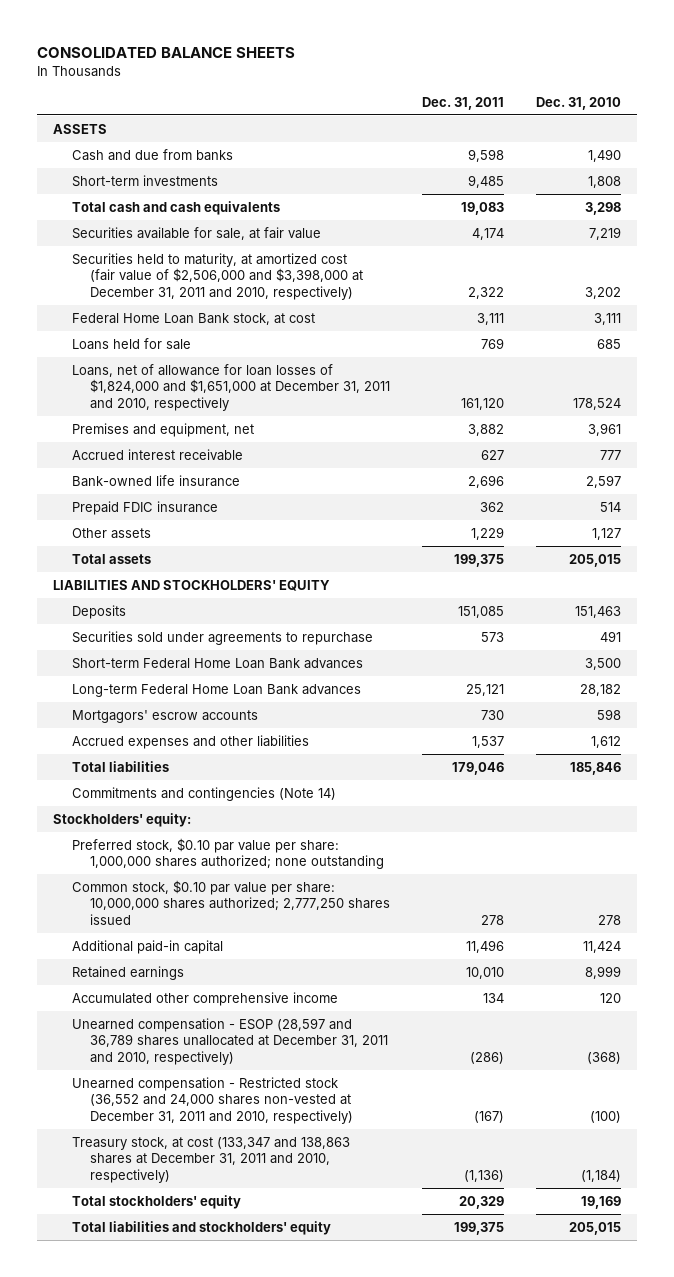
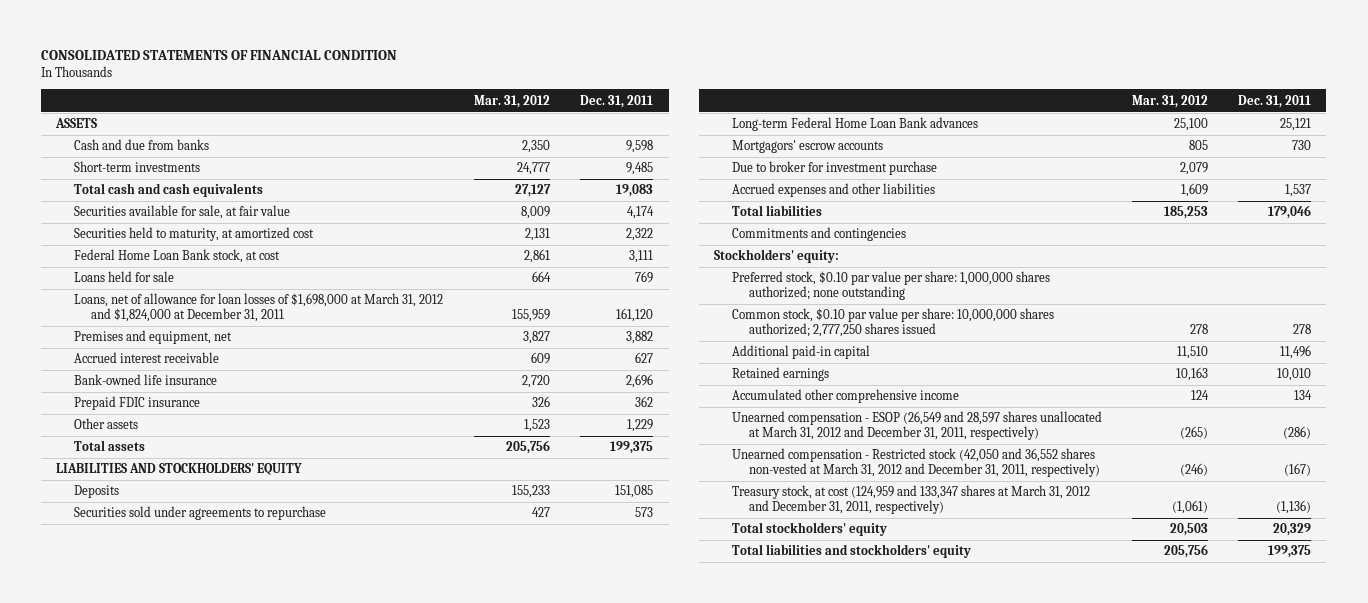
- CONSOLIDATED BALANCE SHEETS
+ CONSOLIDATED STATEMENTS OF FINANCIAL CONDITION
- | Dec. 31, 2011 | Dec. 31, 2010
+ | Mar. 31, 2012 | Dec. 31, 2011
- Securities held to maturity, at amortized cost (fair value of $2,506,000 and $3,398,000 at December 31, 2011 and 2010, respectively) | 2,322 | 3,202
+ Securities held to maturity, at amortized cost | 2,131 | 2,322
- Loans, net of allowance for loan losses of $1,824,000 and $1,651,000 at December 31, 2011 and 2010, respectively | 161,120 | 178,524
+ Loans, net of allowance for loan losses of $1,698,000 at March 31, 2012 and $1,824,000 at December 31, 2011 | 155,959 | 161,120
- Short-term Federal Home Loan Bank advances | | 3,500
+ Due to broker for investment purchase | 2,079 |
- Commitments and contingencies (Note 14)
+ Commitments and contingencies
- Unearned compensation - ESOP (28,597 and 36,789 shares unallocated at December 31, 2011 and 2010, respectively) | (286) | (368)
- Unearned compensation - Restricted stock (36,552 and 24,000 shares non-vested at December 31, 2011 and 2010, respectively) | (167) | (100)
- Treasury stock, at cost (133,347 and 138,863 shares at December 31, 2011 and 2010, respectively) | (1,136) | (1,184)
+ Unearned compensation - ESOP (26,549 and 28,597 shares unallocated at March 31, 2012 and December 31, 2011, respectively) | (265) | (286)
+ Unearned compensation - Restricted stock (42,050 and 36,552 shares non-vested at March 31, 2012 and December 31, 2011, respectively) | (246) | (167)
+ Treasury stock, at cost (124,959 and 133,347 shares at March 31, 2012 and December 31, 2011, respectively) | (1,061) | (1,136)

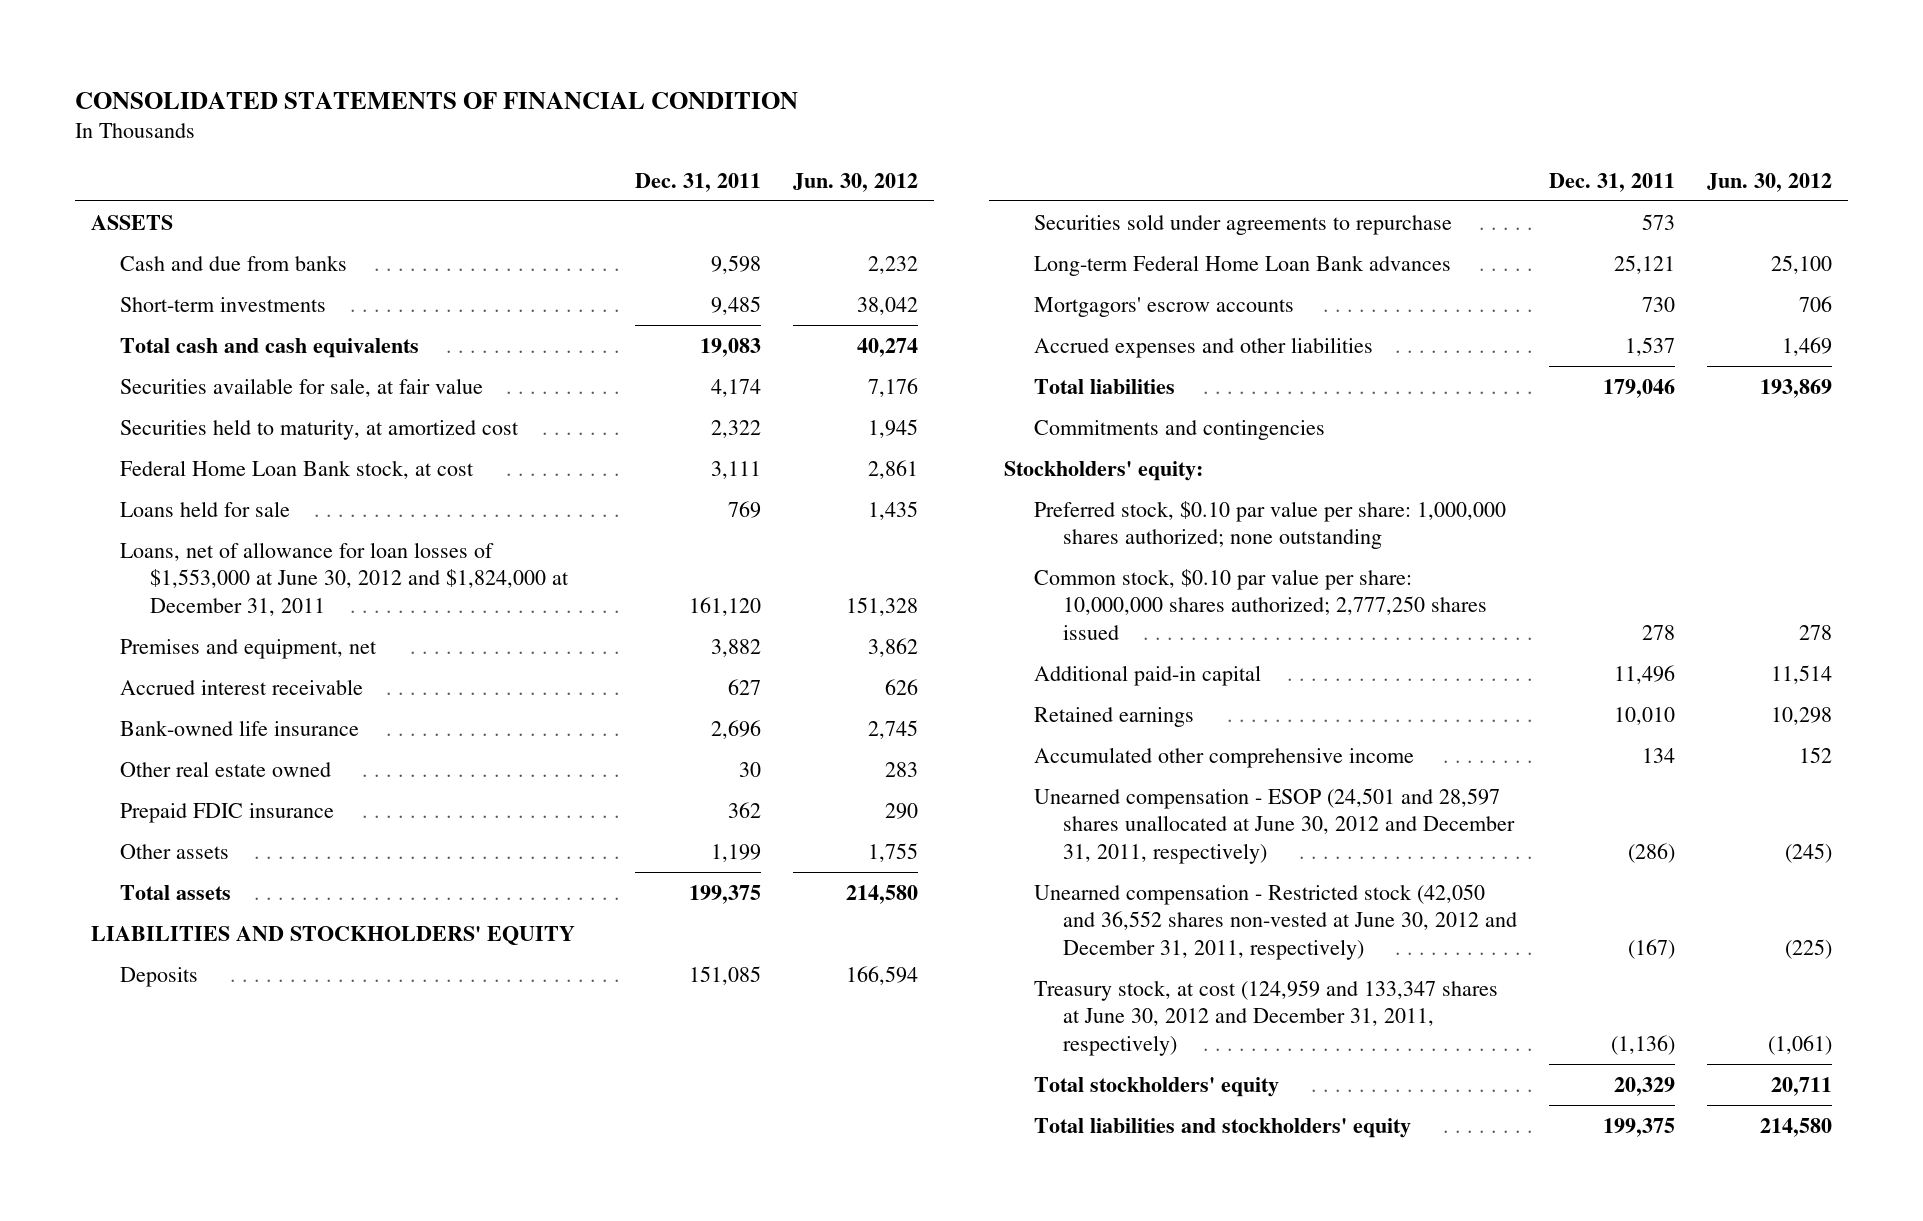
- | Mar. 31, 2012 | Dec. 31, 2011
+ | Dec. 31, 2011 | Jun. 30, 2012
- Loans, net of allowance for loan losses of $1,698,000 at March 31, 2012 and $1,824,000 at December 31, 2011 | 155,959 | 161,120
+ Loans, net of allowance for loan losses of $1,553,000 at June 30, 2012 and $1,824,000 at December 31, 2011 | 161,120 | 151,328
+ Other real estate owned | 30 | 283
- Other assets | 1,523 | 1,229
+ Other assets | 1,199 | 1,755
- Due to broker for investment purchase | 2,079 |
- Unearned compensation - ESOP (26,549 and 28,597 shares unallocated at March 31, 2012 and December 31, 2011, respectively) | (265) | (286)
- Unearned compensation - Restricted stock (42,050 and 36,552 shares non-vested at March 31, 2012 and December 31, 2011, respectively) | (246) | (167)
- Treasury stock, at cost (124,959 and 133,347 shares at March 31, 2012 and December 31, 2011, respectively) | (1,061) | (1,136)
+ Unearned compensation - ESOP (24,501 and 28,597 shares unallocated at June 30, 2012 and December 31, 2011, respectively) | (286) | (245)
+ Unearned compensation - Restricted stock (42,050 and 36,552 shares non-vested at June 30, 2012 and December 31, 2011, respectively) | (167) | (225)
+ Treasury stock, at cost (124,959 and 133,347 shares at June 30, 2012 and December 31, 2011, respectively) | (1,136) | (1,061)

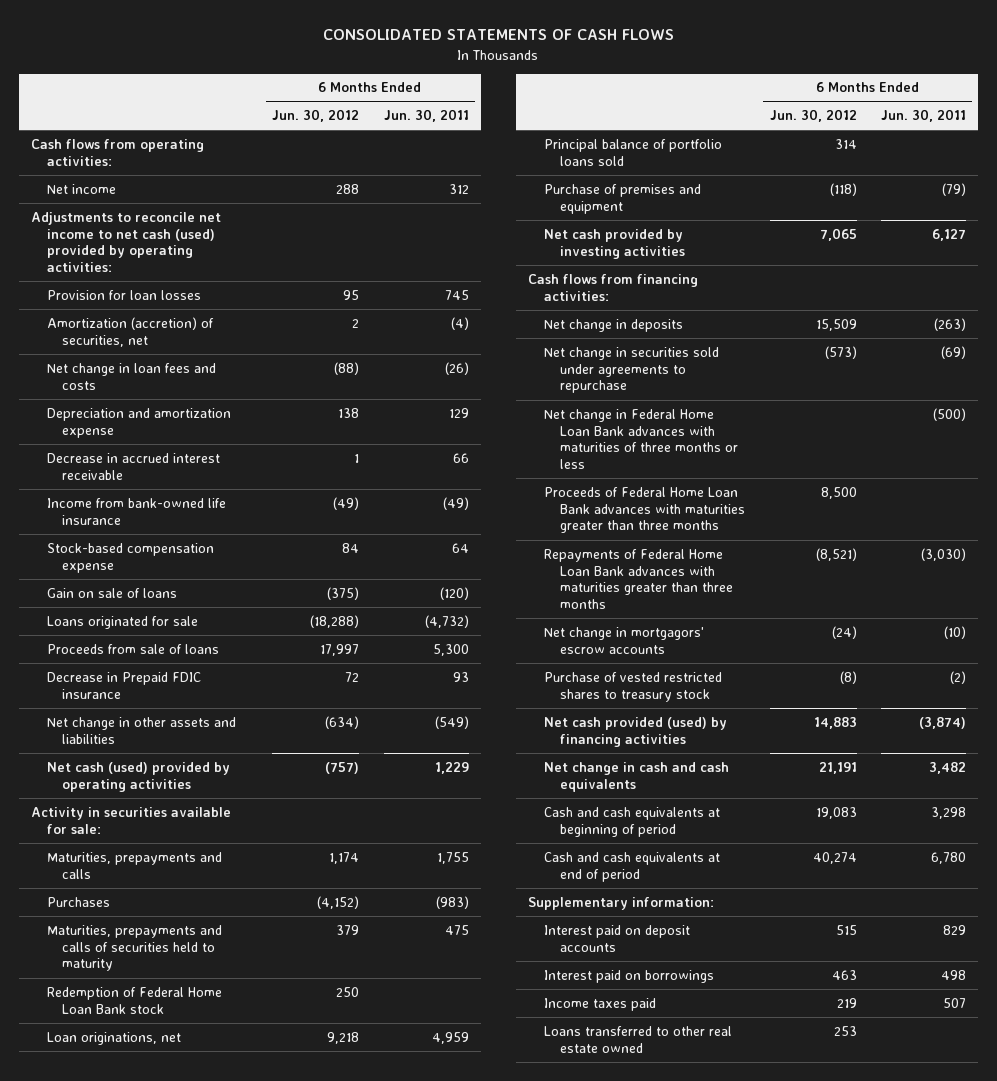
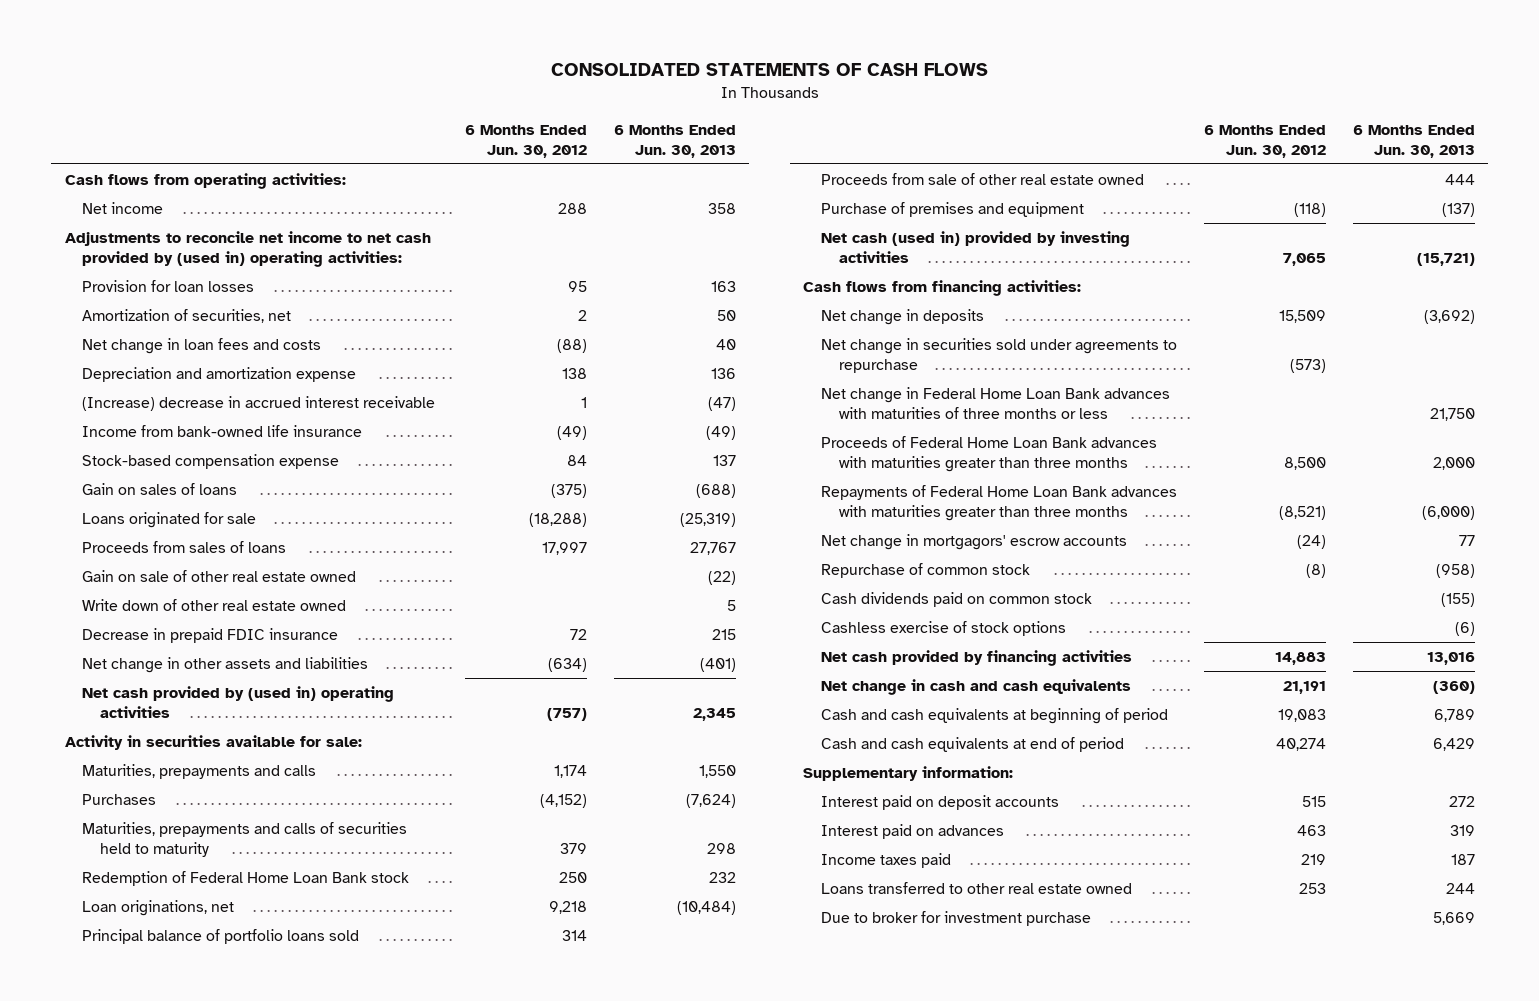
- | 6 Months Ended Jun. 30, 2012 | 6 Months Ended Jun. 30, 2011
+ | 6 Months Ended Jun. 30, 2012 | 6 Months Ended Jun. 30, 2013
- Adjustments to reconcile net income to net cash (used) provided by operating activities:
+ Adjustments to reconcile net income to net cash provided by (used in) operating activities:
- Amortization (accretion) of securities, net | 2 | (4)
+ Amortization of securities, net | 2 | 50
- Decrease in accrued interest receivable | 1 | 66
+ (Increase) decrease in accrued interest receivable | 1 | (47)
- Gain on sale of loans | (375) | (120)
+ Gain on sales of loans | (375) | (688)
- Proceeds from sale of loans | 17,997 | 5,300
- Decrease in Prepaid FDIC insurance | 72 | 93
+ Proceeds from sales of loans | 17,997 | 27,767
+ Gain on sale of other real estate owned | | (22)
+ Write down of other real estate owned | | 5
+ Decrease in prepaid FDIC insurance | 72 | 215
- Net cash (used) provided by operating activities | (757) | 1,229
+ Net cash provided by (used in) operating activities | (757) | 2,345
+ Proceeds from sale of other real estate owned | | 444
- Net cash provided by investing activities | 7,065 | 6,127
+ Net cash (used in) provided by investing activities | 7,065 | (15,721)
- Purchase of vested restricted shares to treasury stock | (8) | (2)
- Net cash provided (used) by financing activities | 14,883 | (3,874)
+ Repurchase of common stock | (8) | (958)
+ Cash dividends paid on common stock | | (155)
+ Cashless exercise of stock options | | (6)
+ Net cash provided by financing activities | 14,883 | 13,016
- Interest paid on borrowings | 463 | 498
+ Interest paid on advances | 463 | 319
+ Due to broker for investment purchase | | 5,669

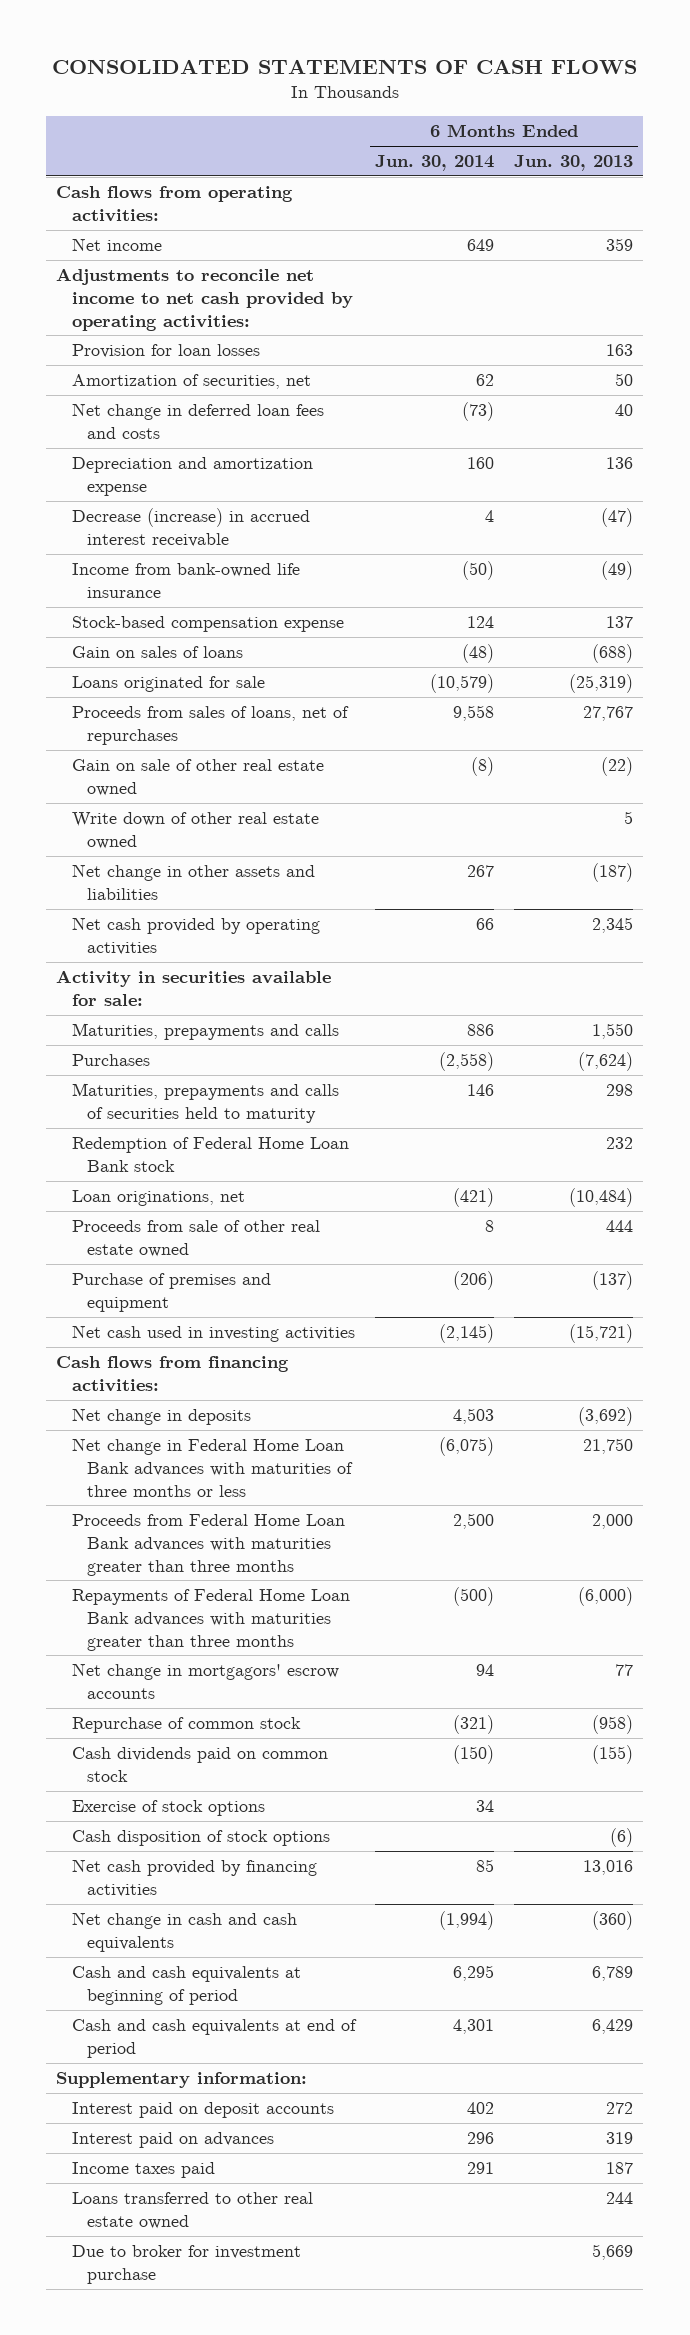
- | 6 Months Ended Jun. 30, 2012 | 6 Months Ended Jun. 30, 2013
+ | 6 Months Ended Jun. 30, 2014 | 6 Months Ended Jun. 30, 2013
- Net income | 288 | 358
- Adjustments to reconcile net income to net cash provided by (used in) operating activities:
+ Net income | 649 | 359
+ Adjustments to reconcile net income to net cash provided by operating activities:
- Net change in loan fees and costs | (88) | 40
+ Net change in deferred loan fees and costs | (73) | 40
- (Increase) decrease in accrued interest receivable | 1 | (47)
+ Decrease (increase) in accrued interest receivable | 4 | (47)
- Proceeds from sales of loans | 17,997 | 27,767
+ Proceeds from sales of loans, net of repurchases | 9,558 | 27,767
- Decrease in prepaid FDIC insurance | 72 | 215
- Net change in other assets and liabilities | (634) | (401)
- Net cash provided by (used in) operating activities | (757) | 2,345
+ Net change in other assets and liabilities | 267 | (187)
+ Net cash provided by operating activities | 66 | 2,345
- Principal balance of portfolio loans sold | 314 |
- Net cash (used in) provided by investing activities | 7,065 | (15,721)
+ Net cash used in investing activities | (2,145) | (15,721)
- Net change in securities sold under agreements to repurchase | (573) |
- Proceeds of Federal Home Loan Bank advances with maturities greater than three months | 8,500 | 2,000
+ Proceeds from Federal Home Loan Bank advances with maturities greater than three months | 2,500 | 2,000
- Cashless exercise of stock options | | (6)
+ Exercise of stock options | 34 |
+ Cash disposition of stock options | | (6)

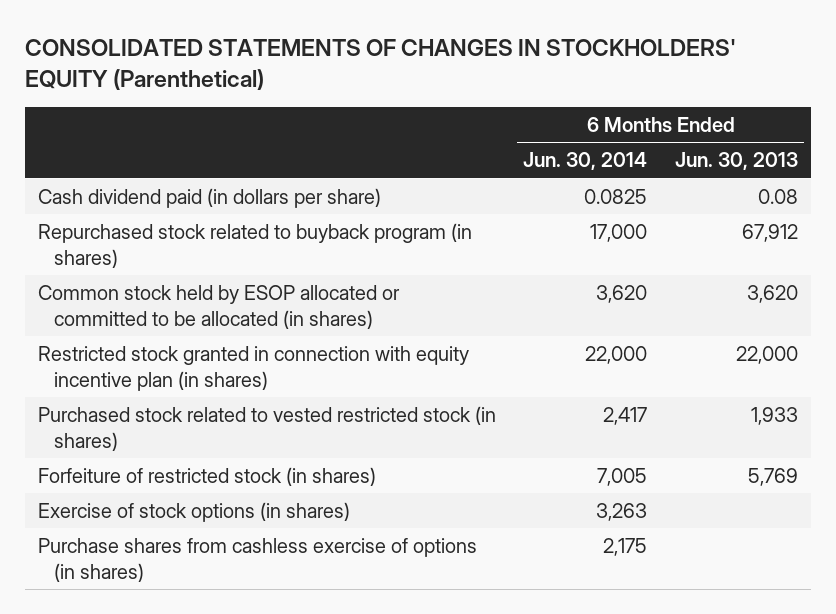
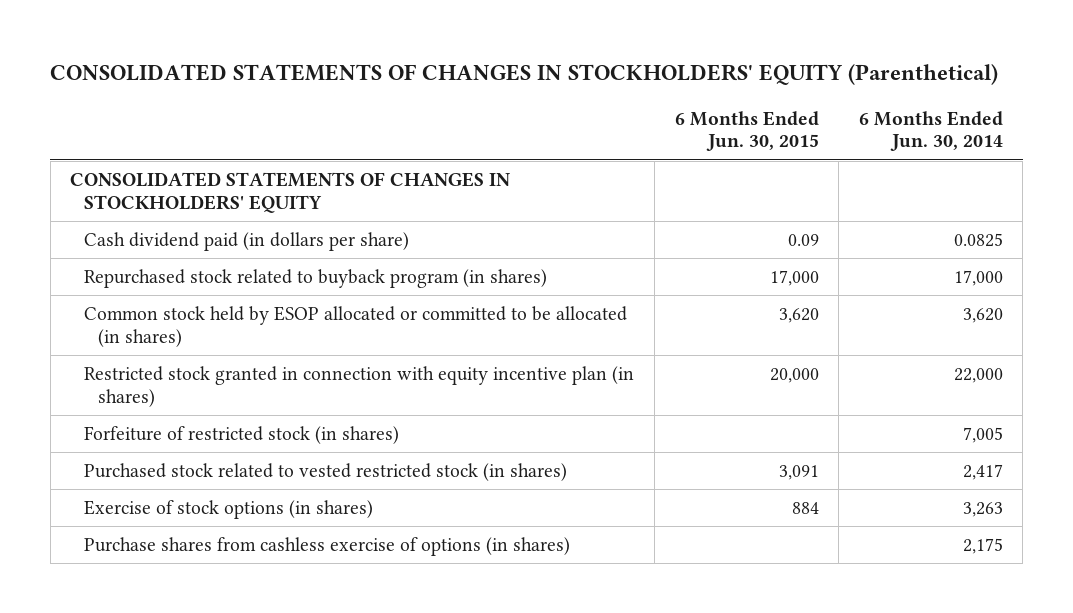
- | 6 Months Ended Jun. 30, 2014 | 6 Months Ended Jun. 30, 2013
+ | 6 Months Ended Jun. 30, 2015 | 6 Months Ended Jun. 30, 2014
+ CONSOLIDATED STATEMENTS OF CHANGES IN STOCKHOLDERS' EQUITY
moved down: Purchased stock related to vested restricted stock (in shares) | 3,091 | 2,417

